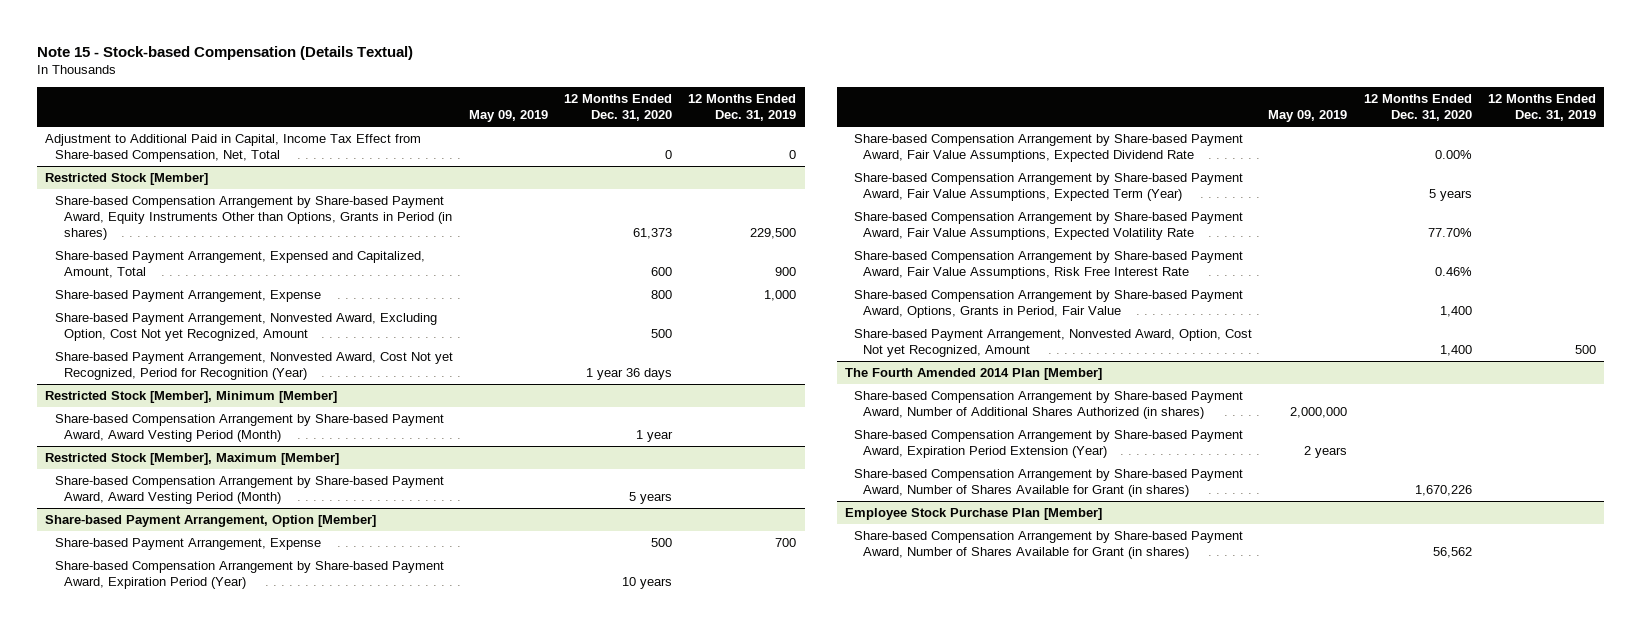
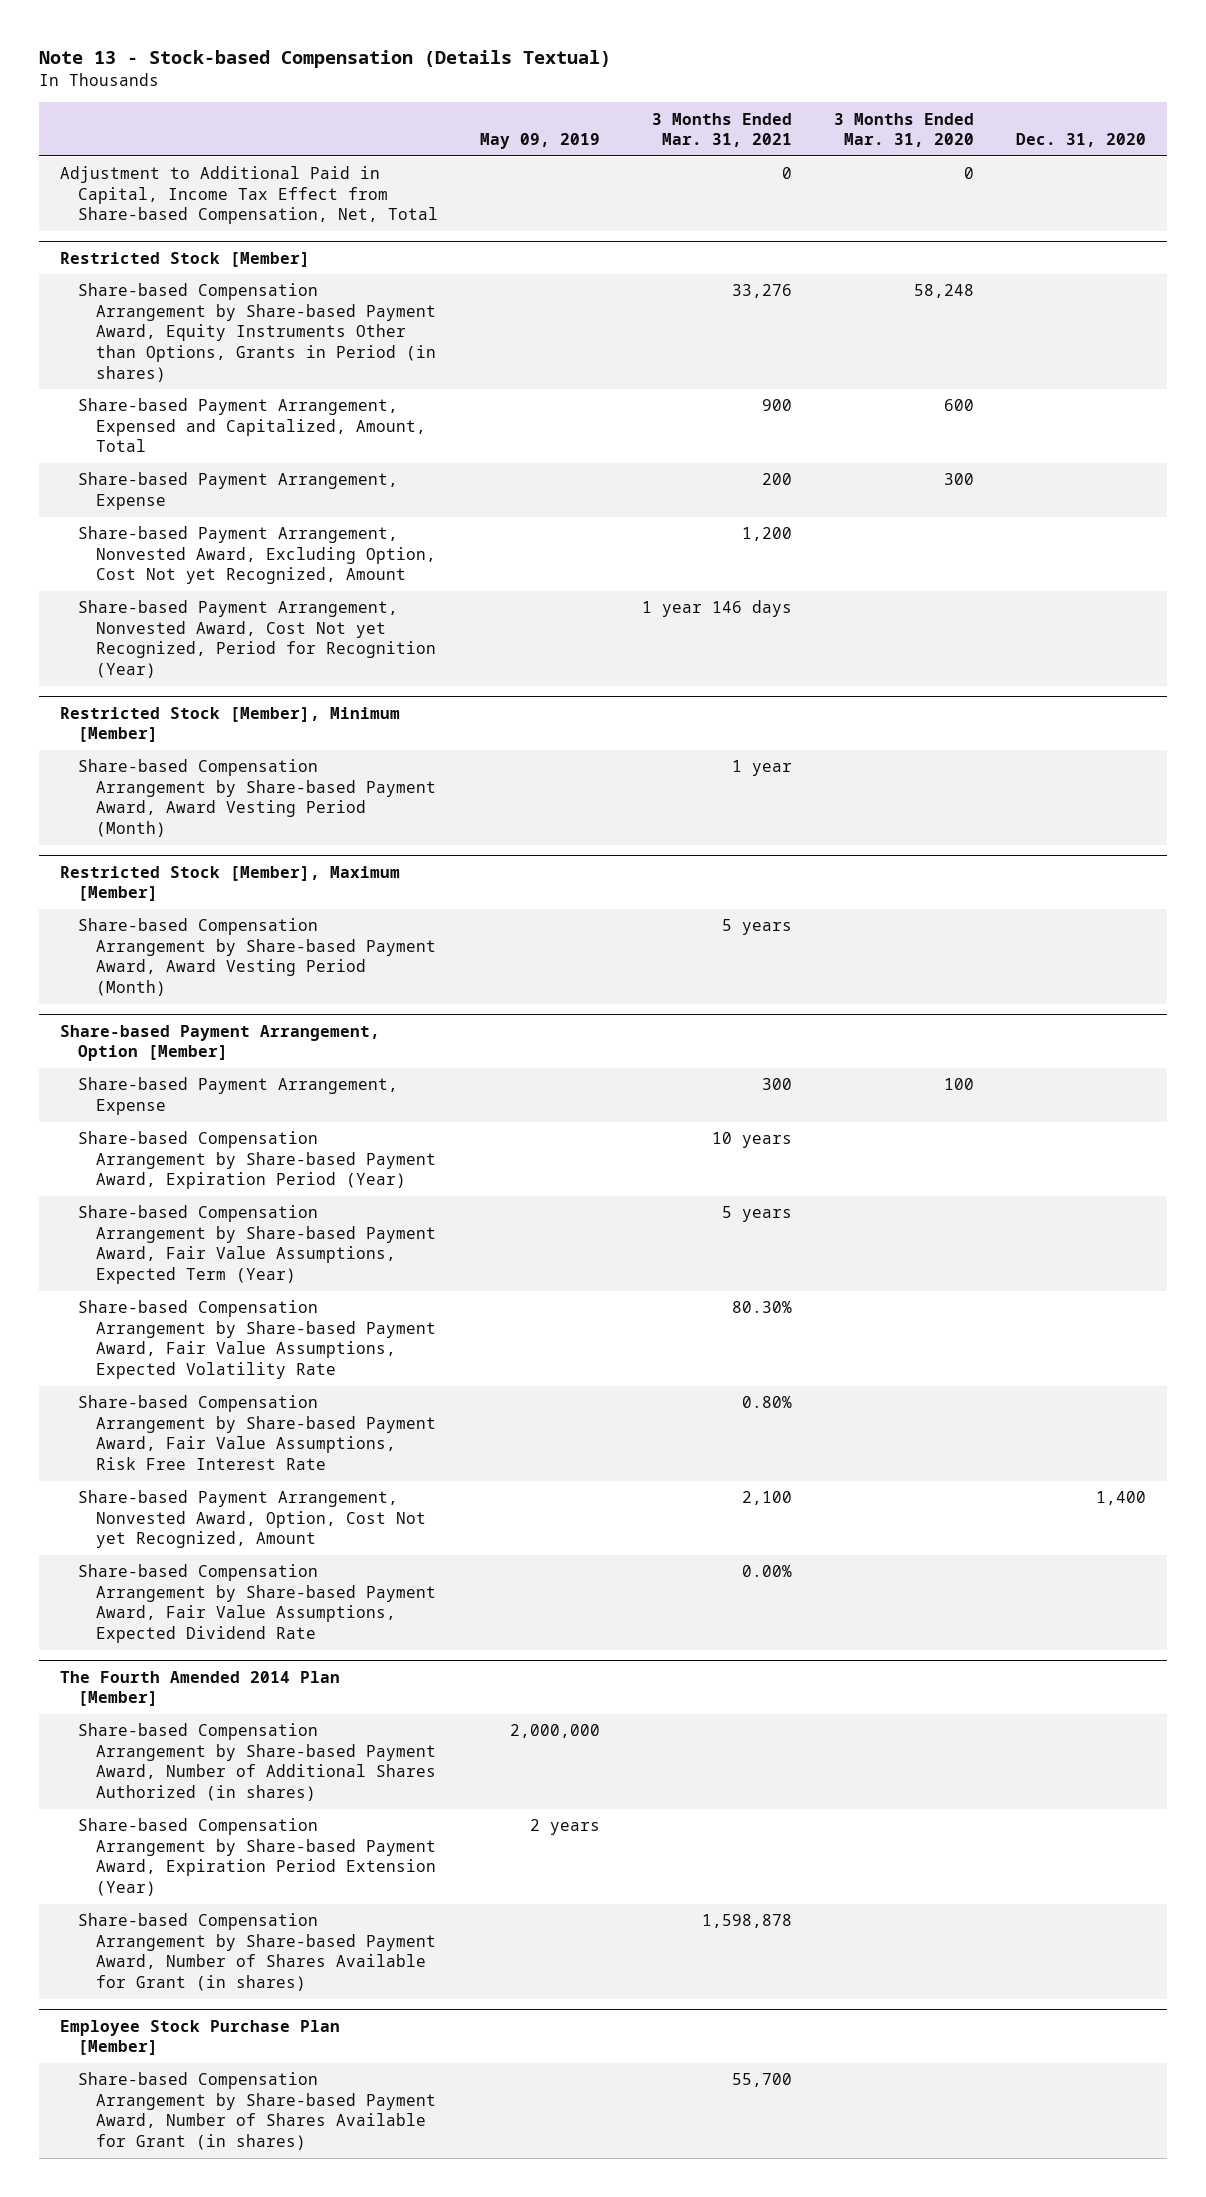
- Note 15 - Stock-based Compensation (Details Textual)
+ Note 13 - Stock-based Compensation (Details Textual)
- | May 09, 2019 | 12 Months Ended Dec. 31, 2020 | 12 Months Ended Dec. 31, 2019
+ | May 09, 2019 | 3 Months Ended Mar. 31, 2021 | 3 Months Ended Mar. 31, 2020 | Dec. 31, 2020
@ Share-based Payment Arrangement, Option [Member]
- Share-based Compensation Arrangement by Share-based Payment Award, Options, Grants in Period, Fair Value | | 1,400 |
moved down: Share-based Compensation Arrangement by Share-based Payment Award, Fair Value Assumptions, Expected Dividend Rate | | 0.00% | |

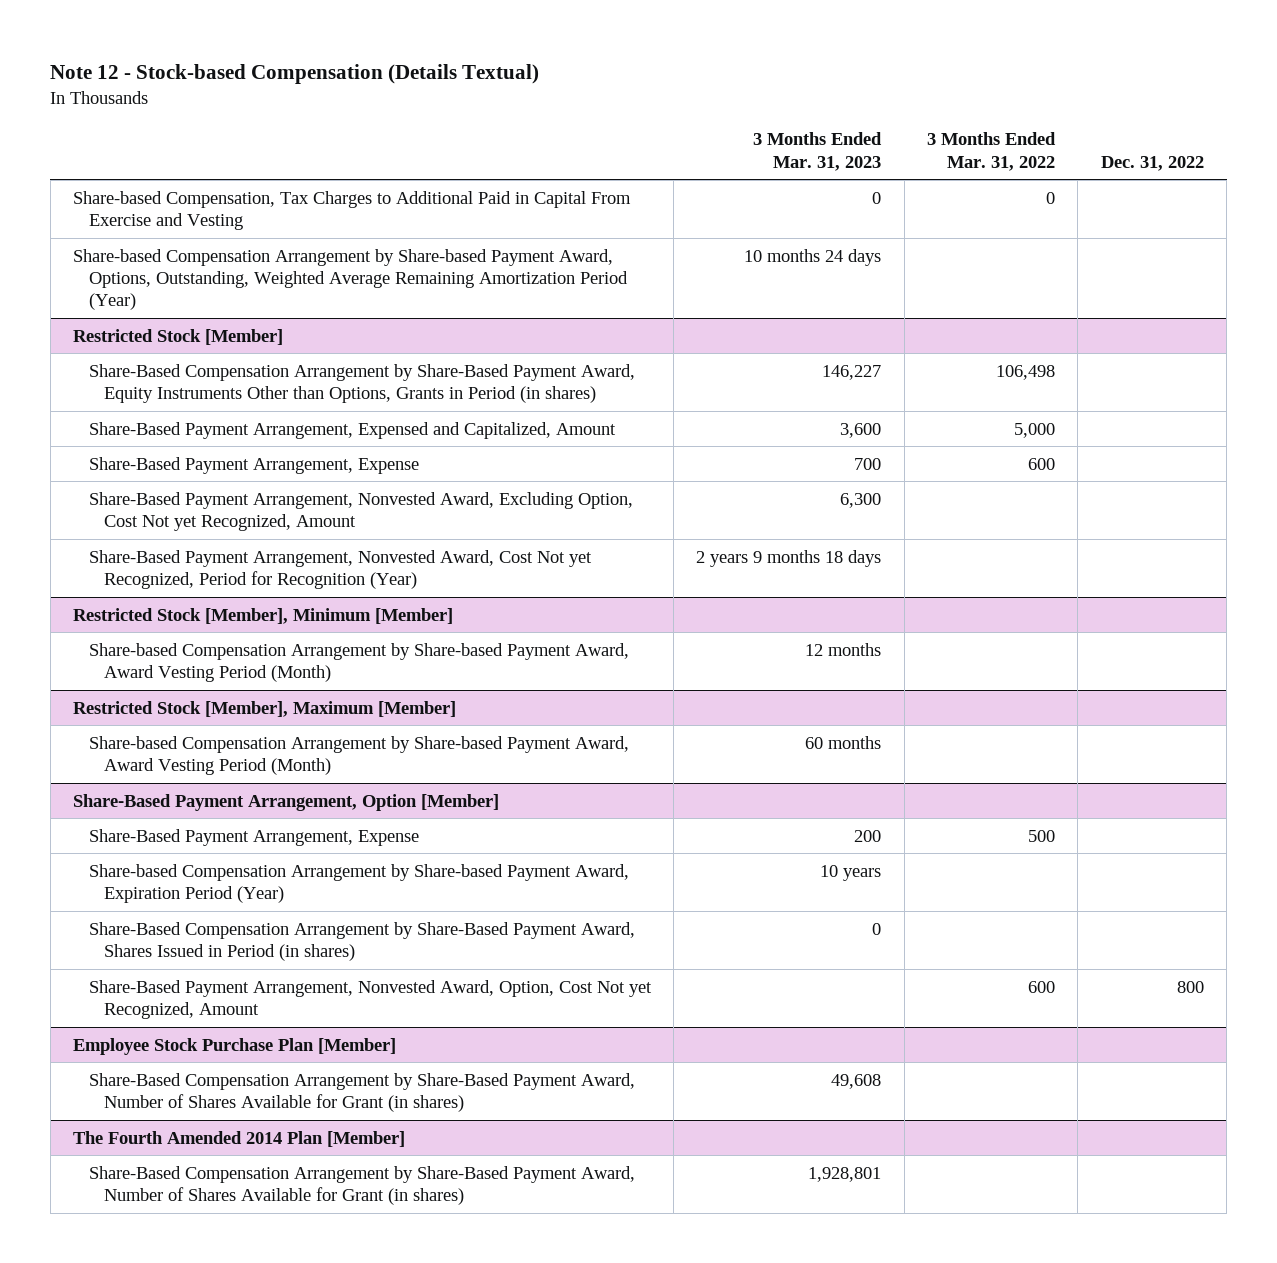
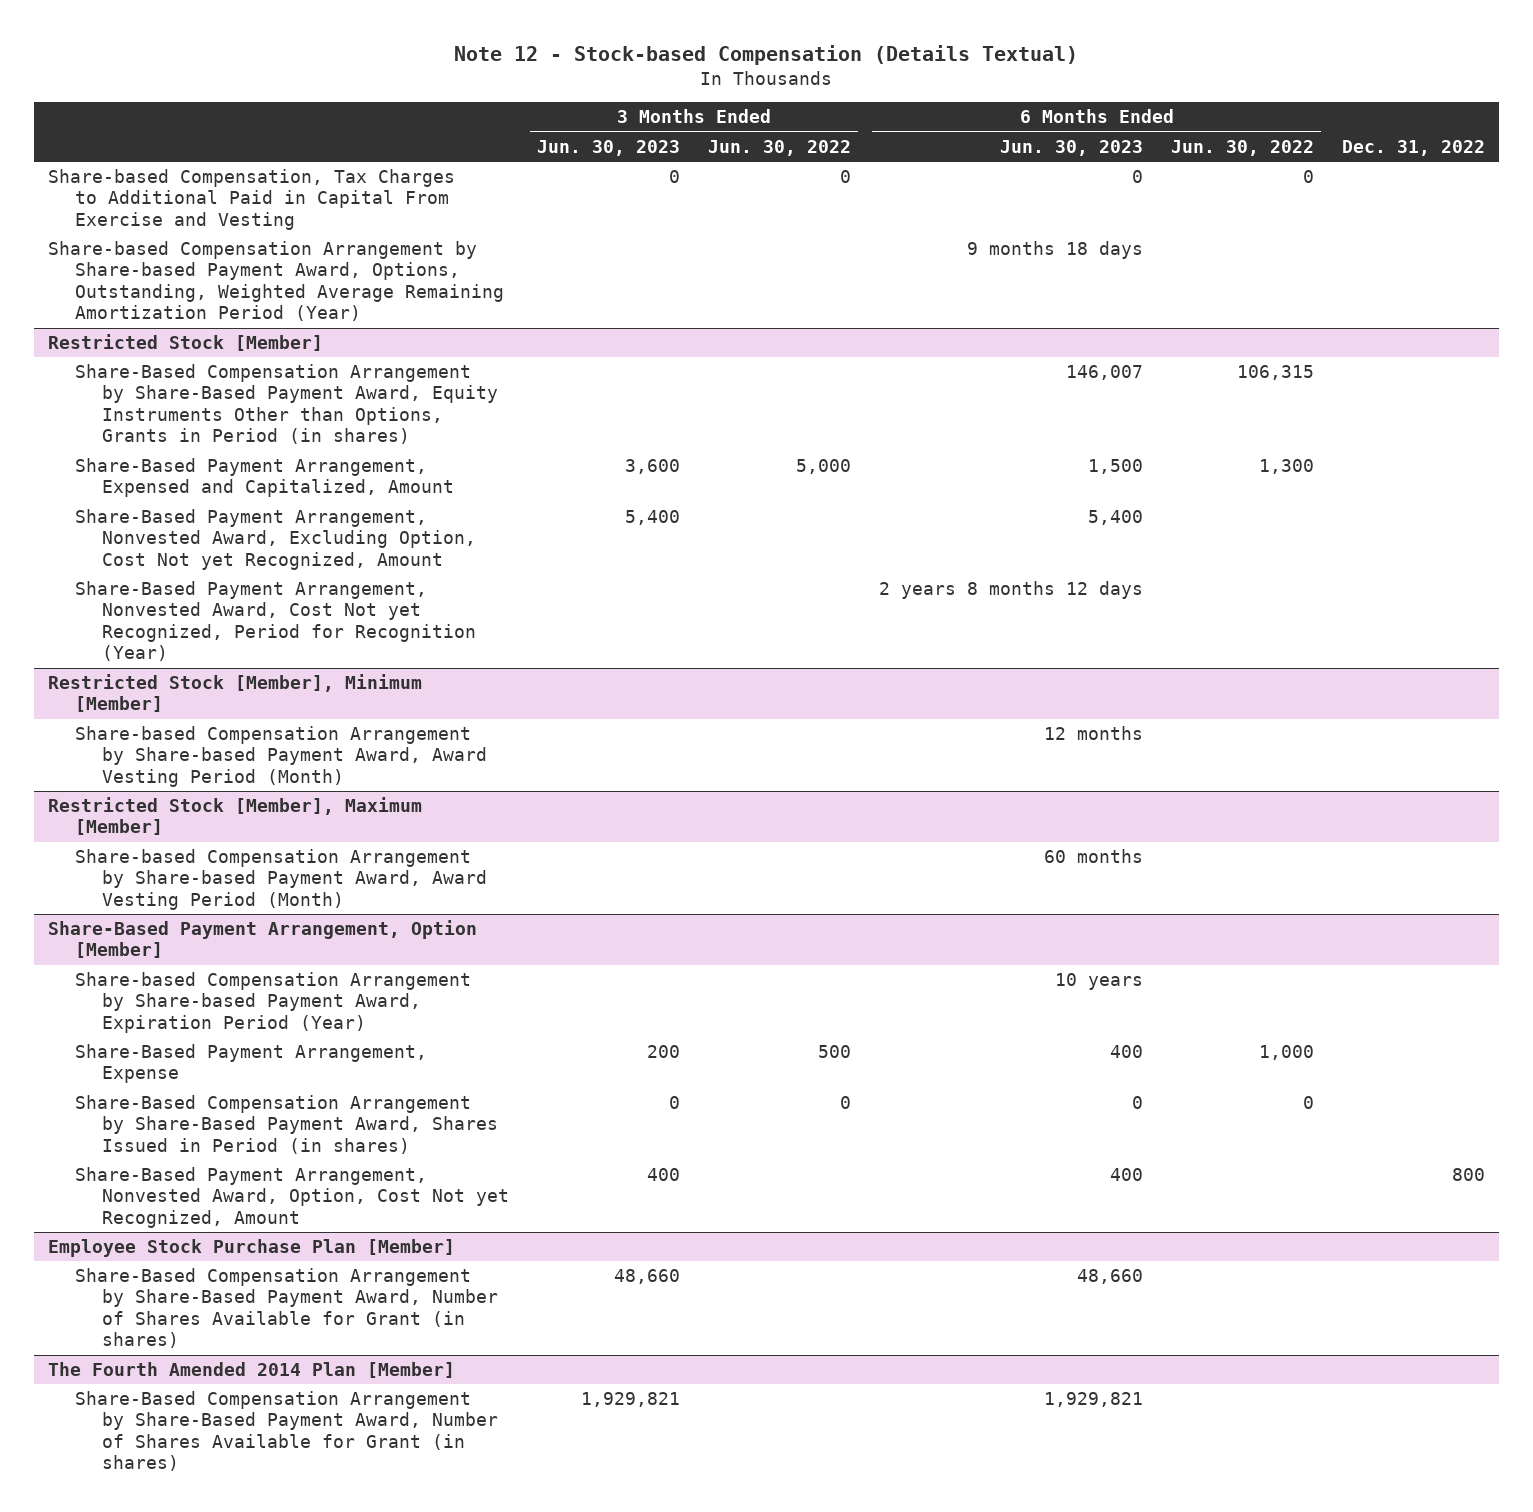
- | 3 Months Ended Mar. 31, 2023 | 3 Months Ended Mar. 31, 2022 | Dec. 31, 2022
+ | 3 Months Ended Jun. 30, 2023 | 3 Months Ended Jun. 30, 2022 | 6 Months Ended Jun. 30, 2023 | 6 Months Ended Jun. 30, 2022 | Dec. 31, 2022
@ Restricted Stock [Member]
- Share-Based Payment Arrangement, Expense | 700 | 600 |
@ Share-Based Payment Arrangement, Option [Member]
moved down: Share-Based Payment Arrangement, Expense | 200 | 500 | 400 | 1,000 |

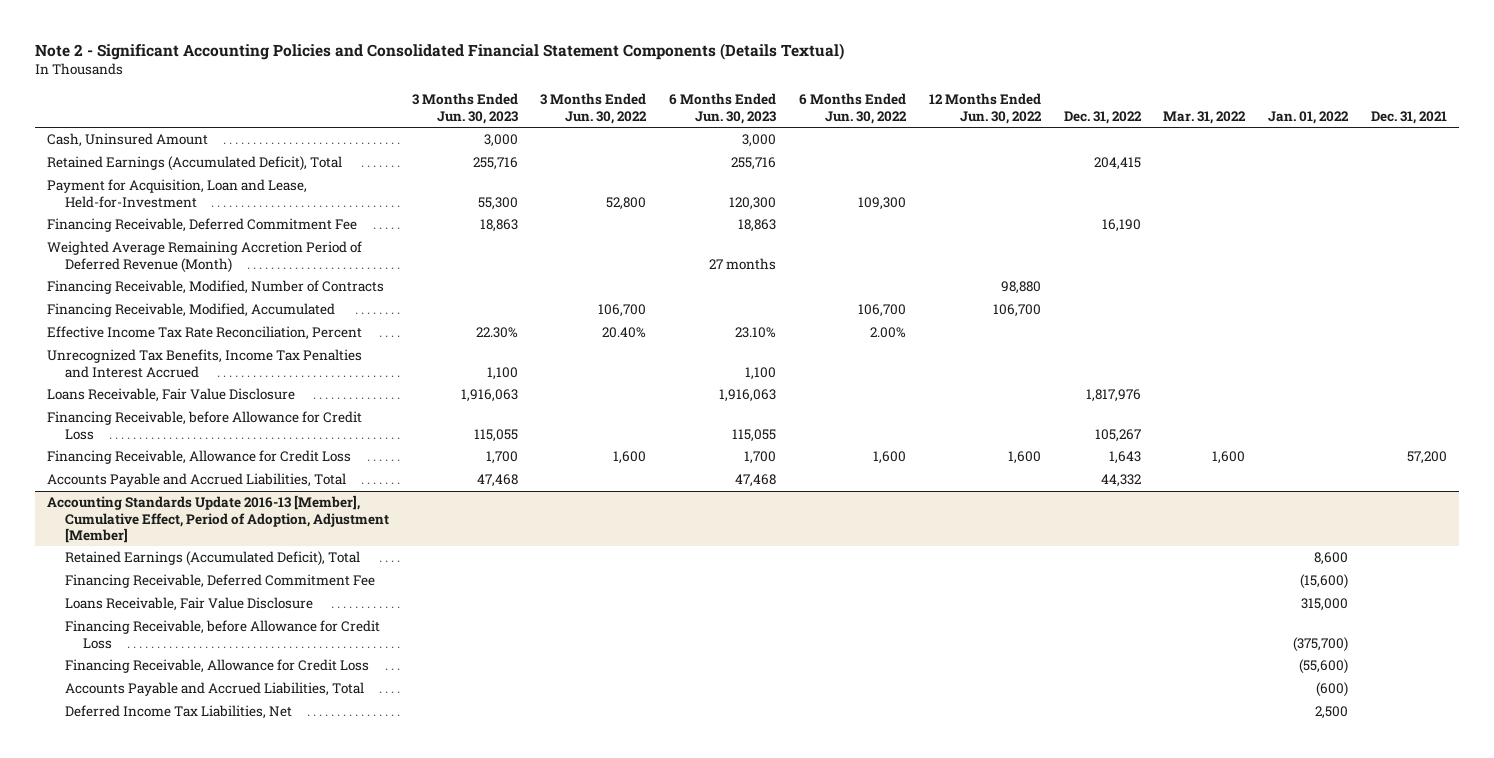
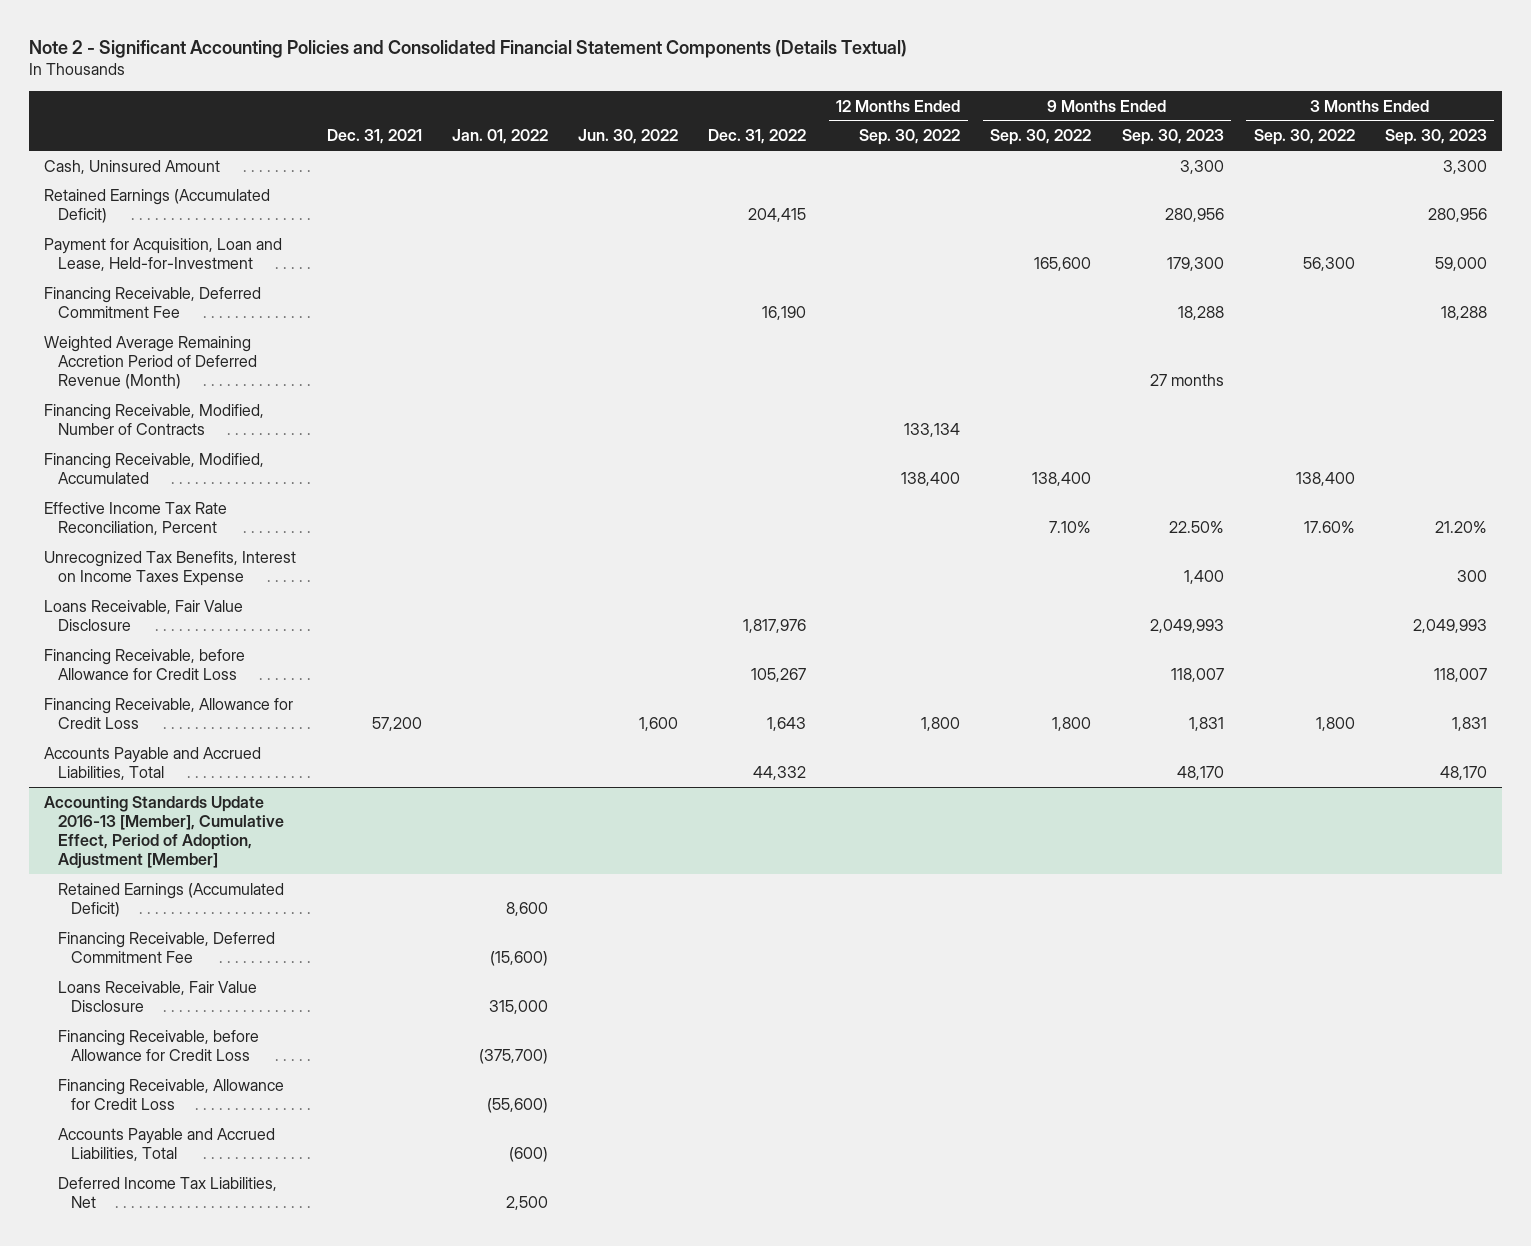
- | 3 Months Ended Jun. 30, 2023 | 3 Months Ended Jun. 30, 2022 | 6 Months Ended Jun. 30, 2023 | 6 Months Ended Jun. 30, 2022 | 12 Months Ended Jun. 30, 2022 | Dec. 31, 2022 | Mar. 31, 2022 | Jan. 01, 2022 | Dec. 31, 2021
+ | Dec. 31, 2021 | Jan. 01, 2022 | Jun. 30, 2022 | Dec. 31, 2022 | 12 Months Ended Sep. 30, 2022 | 9 Months Ended Sep. 30, 2022 | 9 Months Ended Sep. 30, 2023 | 3 Months Ended Sep. 30, 2022 | 3 Months Ended Sep. 30, 2023
- Retained Earnings (Accumulated Deficit), Total | 255,716 | | 255,716 | | | 204,415 | | |
+ Retained Earnings (Accumulated Deficit) | | | | 204,415 | | | 280,956 | | 280,956
- Unrecognized Tax Benefits, Income Tax Penalties and Interest Accrued | 1,100 | | 1,100 | | | | | |
+ Unrecognized Tax Benefits, Interest on Income Taxes Expense | | | | | | | 1,400 | | 300
@ Accounting Standards Update 2016-13 [Member], Cumulative Effect, Period of Adoption, Adjustment [Member]
- Retained Earnings (Accumulated Deficit), Total | | | | | | | | 8,600 |
+ Retained Earnings (Accumulated Deficit) | | 8,600 | | | | | | |

